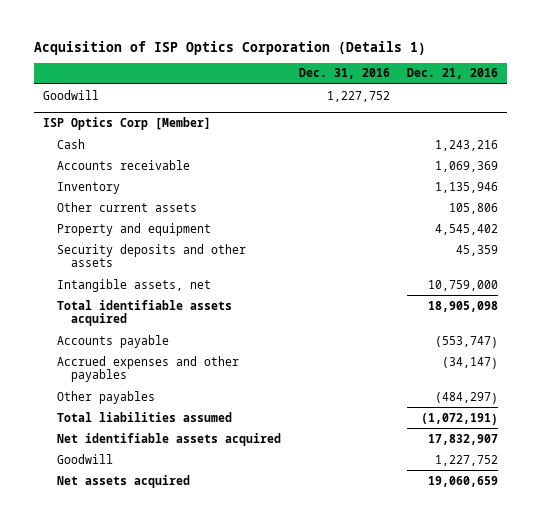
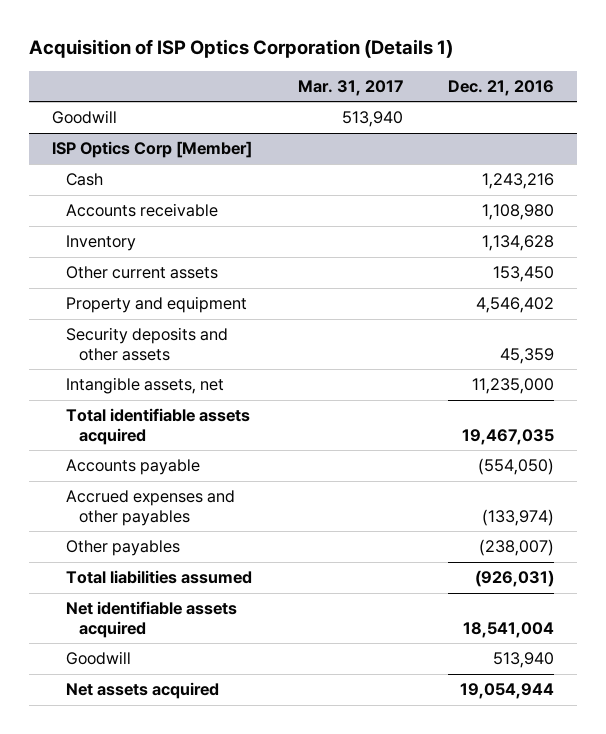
- | Dec. 31, 2016 | Dec. 21, 2016
+ | Mar. 31, 2017 | Dec. 21, 2016
@ ISP Optics Corp [Member]
- Accounts receivable | | 1,069,369
- Inventory | | 1,135,946
- Other current assets | | 105,806
- Property and equipment | | 4,545,402
+ Accounts receivable | | 1,108,980
+ Inventory | | 1,134,628
+ Other current assets | | 153,450
+ Property and equipment | | 4,546,402
- Intangible assets, net | | 10,759,000
- Total identifiable assets acquired | | 18,905,098
- Accounts payable | | (553,747)
- Accrued expenses and other payables | | (34,147)
- Other payables | | (484,297)
- Total liabilities assumed | | (1,072,191)
- Net identifiable assets acquired | | 17,832,907
- Goodwill | | 1,227,752
- Net assets acquired | | 19,060,659
+ Intangible assets, net | | 11,235,000
+ Total identifiable assets acquired | | 19,467,035
+ Accounts payable | | (554,050)
+ Accrued expenses and other payables | | (133,974)
+ Other payables | | (238,007)
+ Total liabilities assumed | | (926,031)
+ Net identifiable assets acquired | | 18,541,004
+ Goodwill | | 513,940
+ Net assets acquired | | 19,054,944

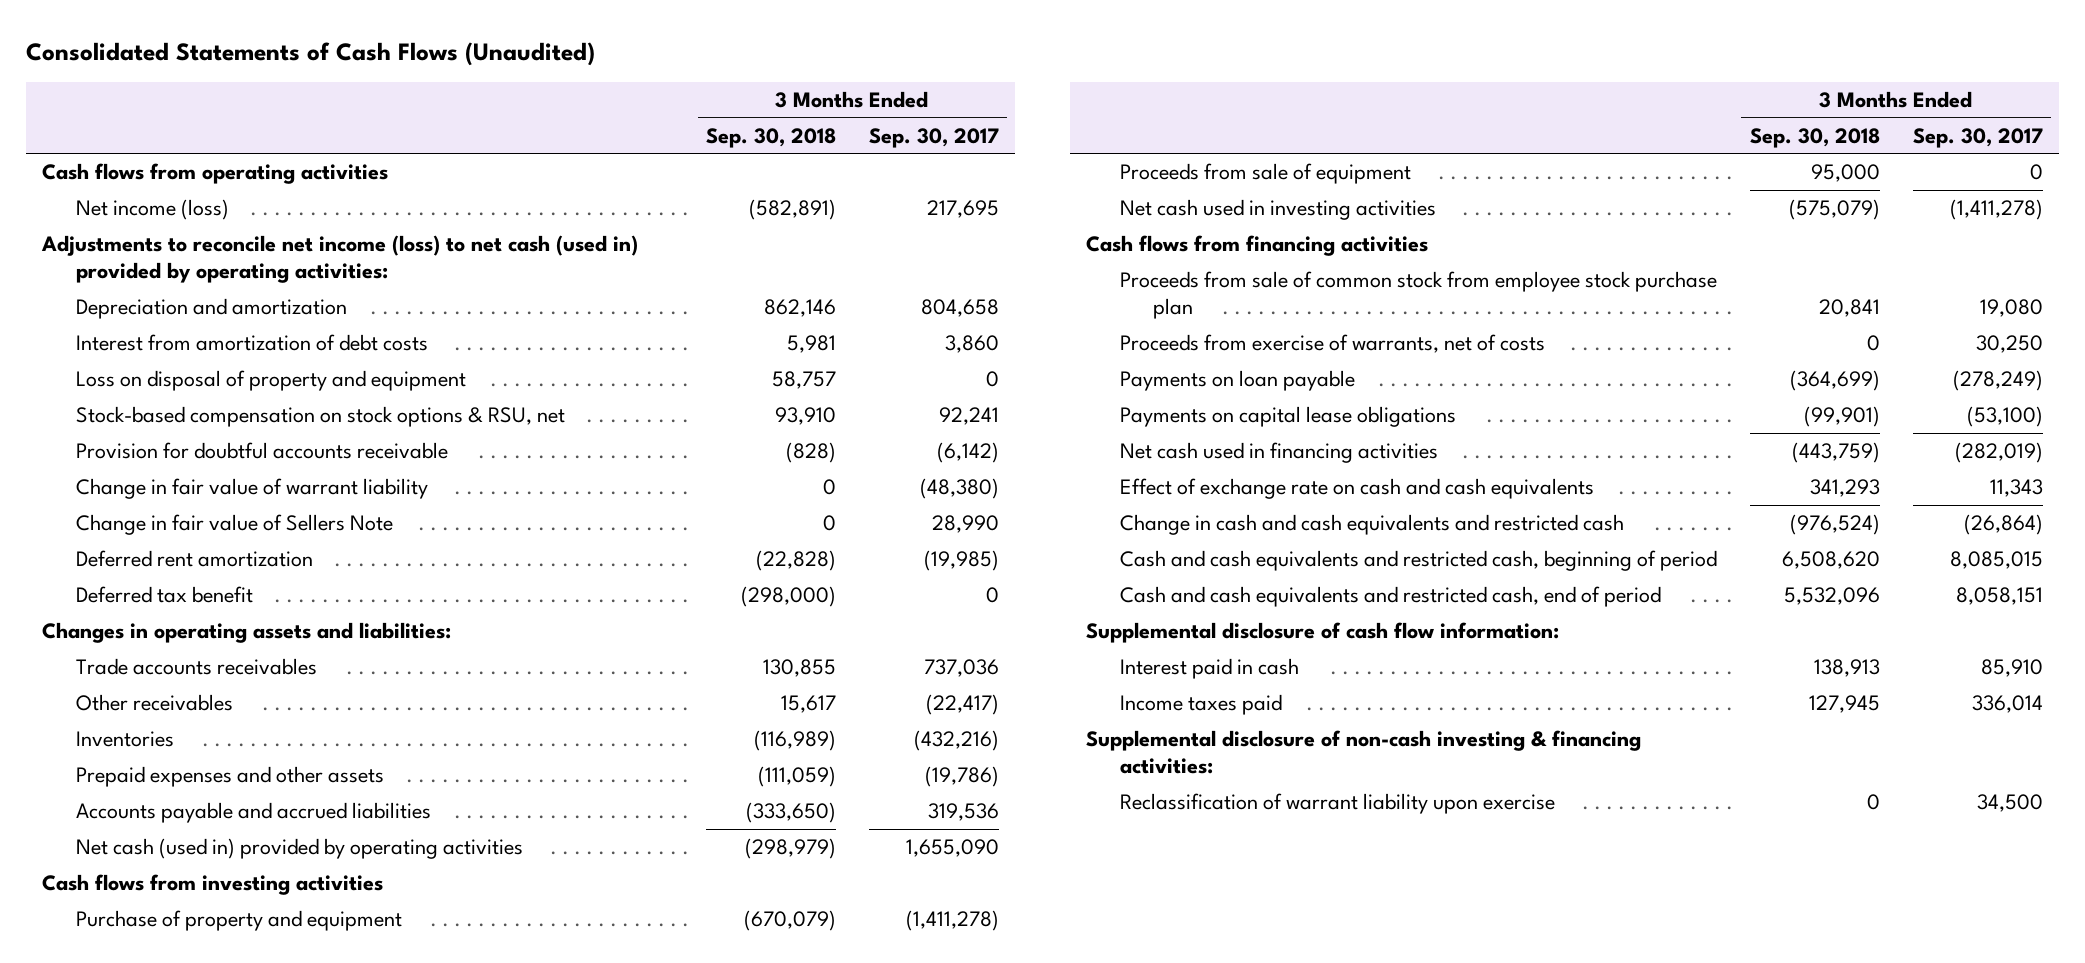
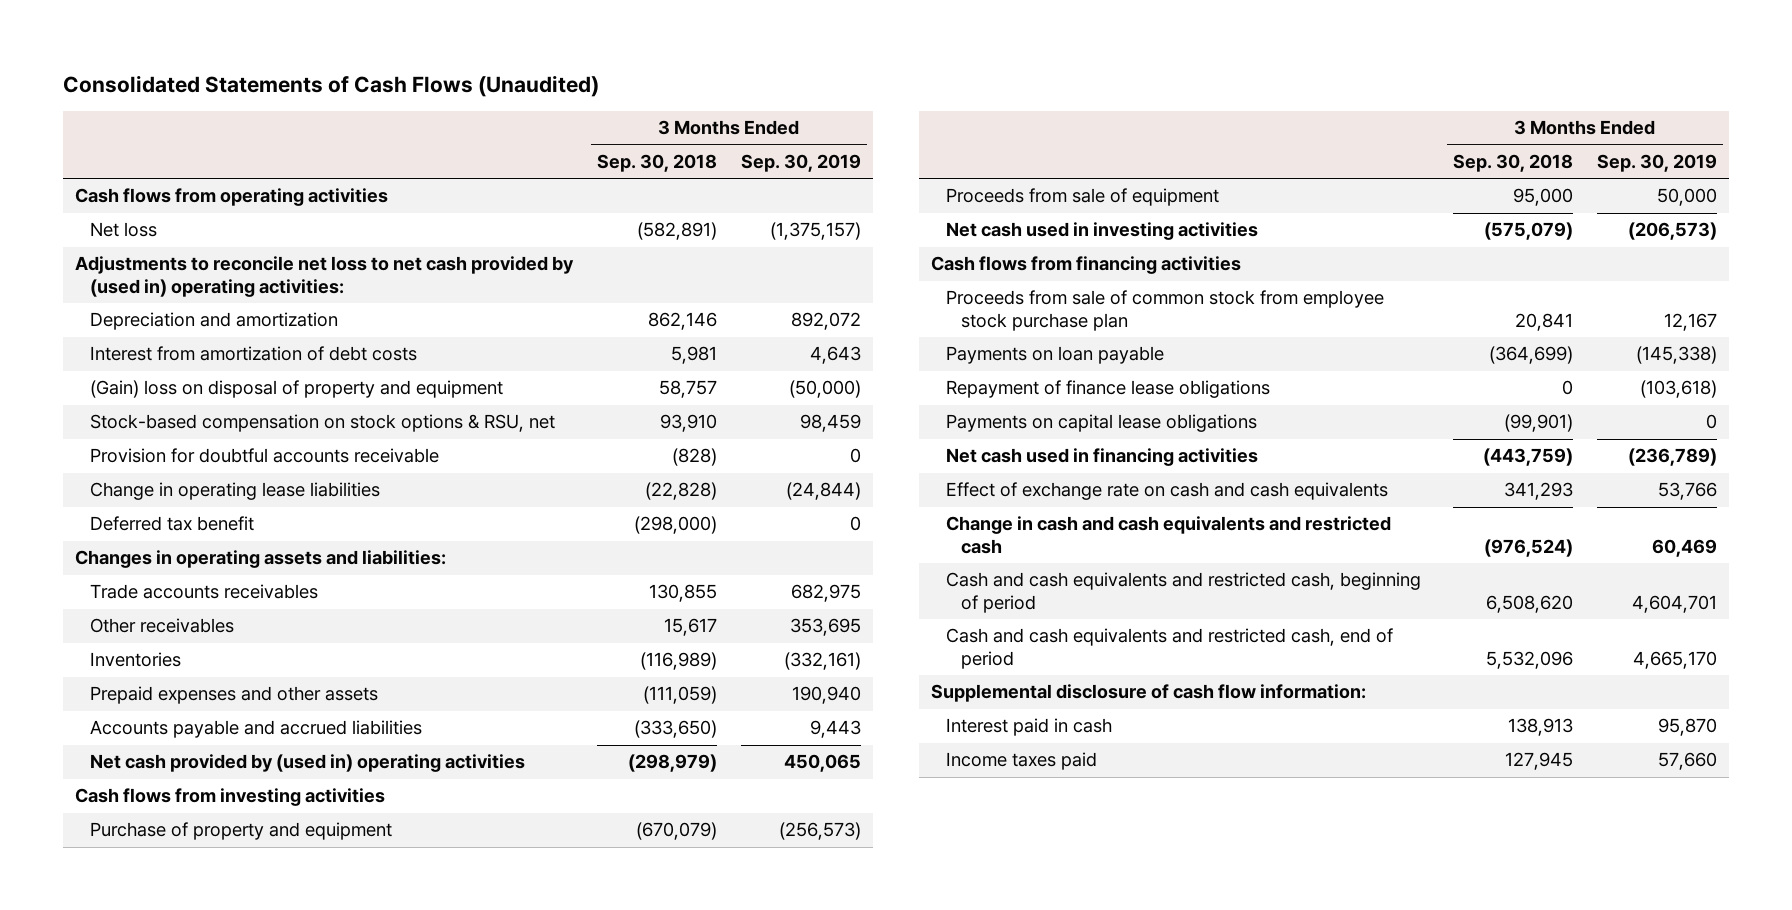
- | 3 Months Ended Sep. 30, 2018 | 3 Months Ended Sep. 30, 2017
+ | 3 Months Ended Sep. 30, 2018 | 3 Months Ended Sep. 30, 2019
- Net income (loss) | (582,891) | 217,695
- Adjustments to reconcile net income (loss) to net cash (used in) provided by operating activities:
+ Net loss | (582,891) | (1,375,157)
+ Adjustments to reconcile net loss to net cash provided by (used in) operating activities:
- Loss on disposal of property and equipment | 58,757 | 0
+ (Gain) loss on disposal of property and equipment | 58,757 | (50,000)
- Change in fair value of warrant liability | 0 | (48,380)
- Change in fair value of Sellers Note | 0 | 28,990
- Deferred rent amortization | (22,828) | (19,985)
+ Change in operating lease liabilities | (22,828) | (24,844)
- Net cash (used in) provided by operating activities | (298,979) | 1,655,090
+ Net cash provided by (used in) operating activities | (298,979) | 450,065
- Proceeds from exercise of warrants, net of costs | 0 | 30,250
+ Repayment of finance lease obligations | 0 | (103,618)
- Supplemental disclosure of non-cash investing & financing activities:
- Reclassification of warrant liability upon exercise | 0 | 34,500

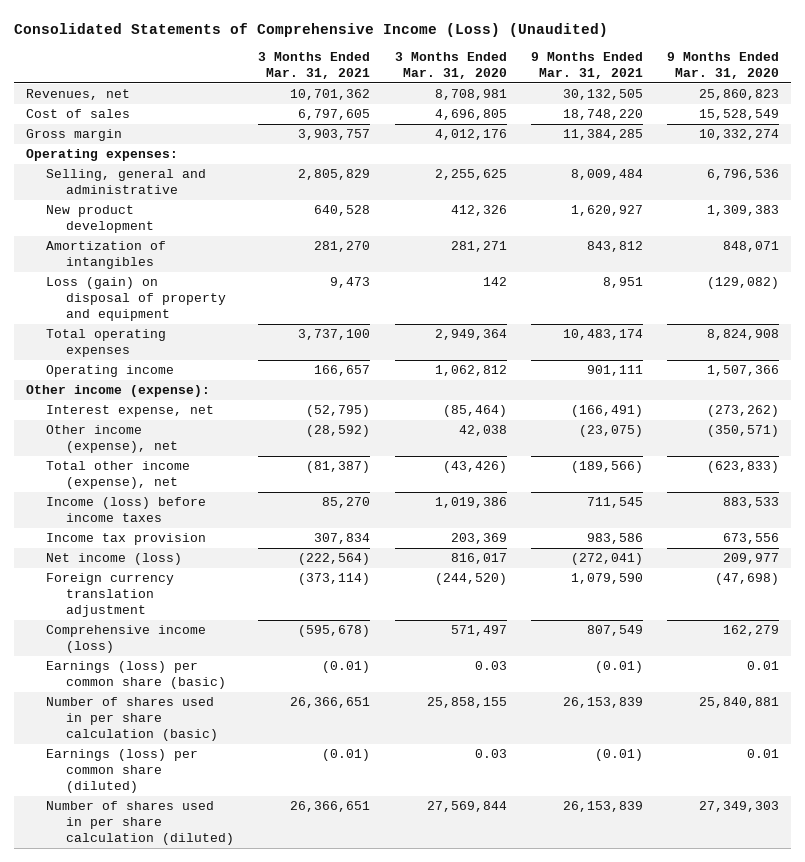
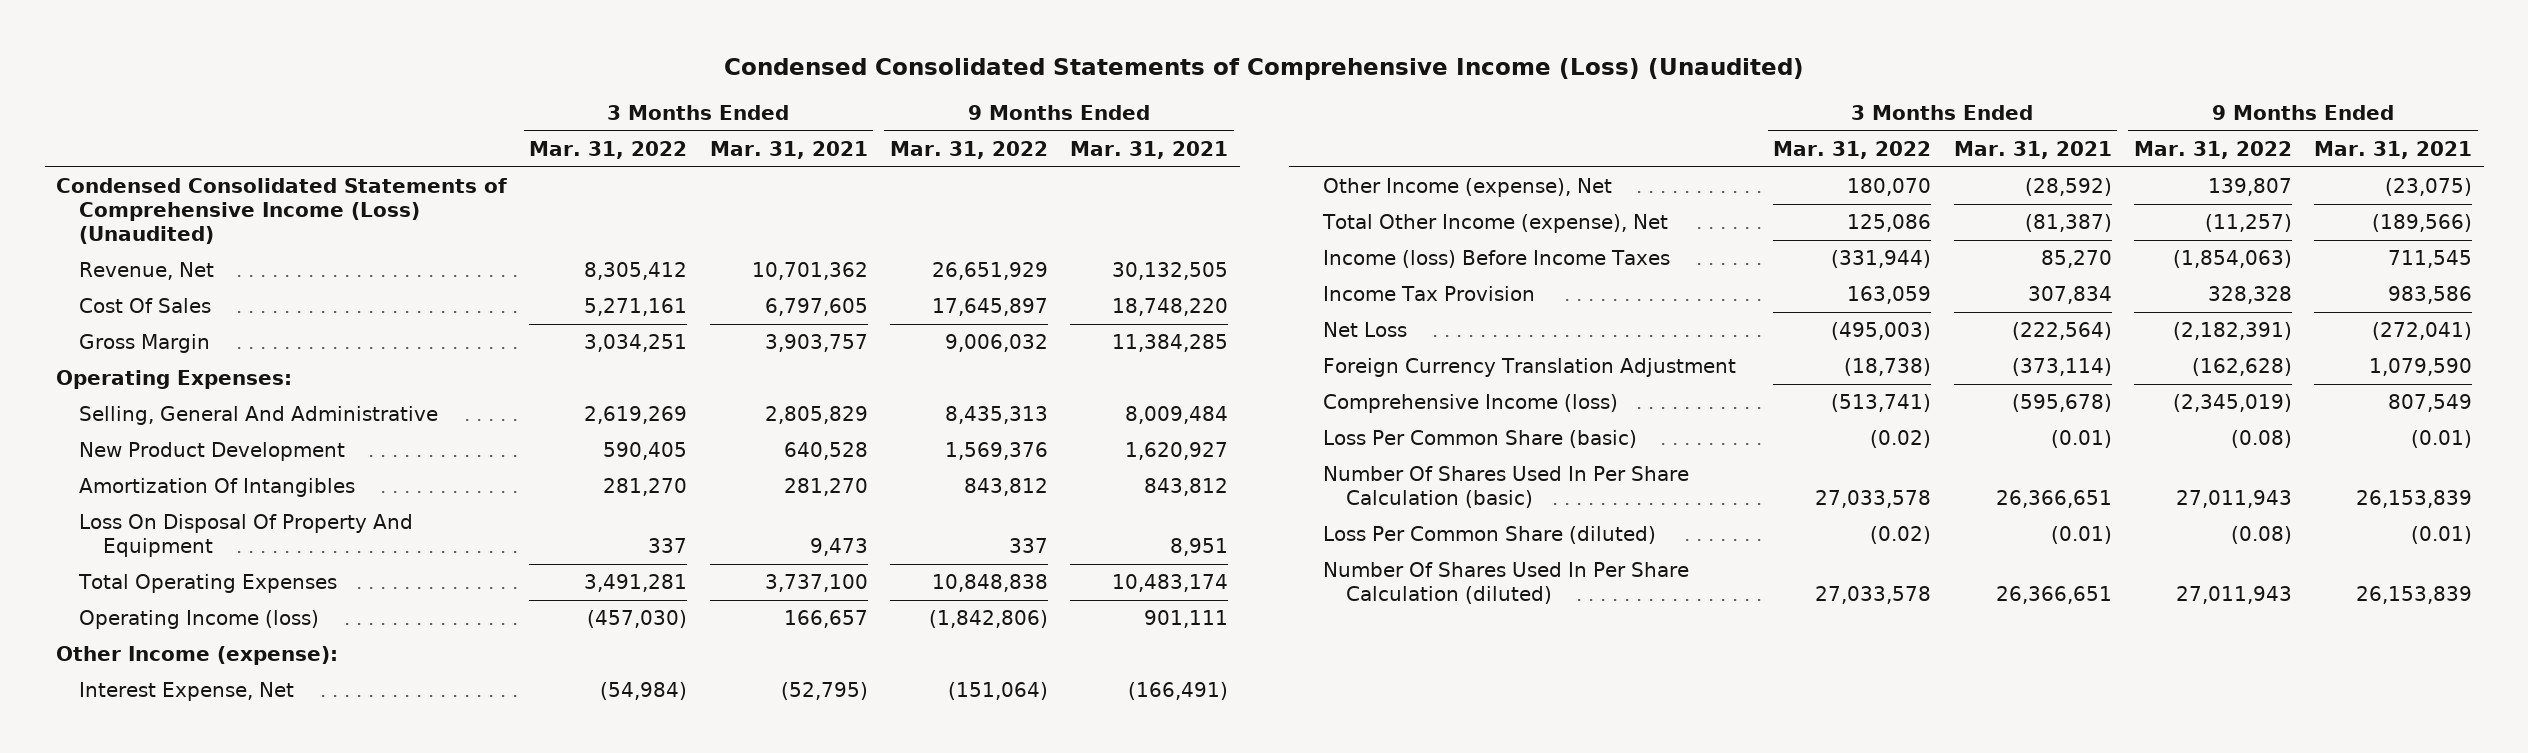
- Consolidated Statements of Comprehensive Income (Loss) (Unaudited)
+ Condensed Consolidated Statements of Comprehensive Income (Loss) (Unaudited)
- | 3 Months Ended Mar. 31, 2021 | 3 Months Ended Mar. 31, 2020 | 9 Months Ended Mar. 31, 2021 | 9 Months Ended Mar. 31, 2020
+ | 3 Months Ended Mar. 31, 2022 | 3 Months Ended Mar. 31, 2021 | 9 Months Ended Mar. 31, 2022 | 9 Months Ended Mar. 31, 2021
- Revenues, net | 10,701,362 | 8,708,981 | 30,132,505 | 25,860,823
- Cost of sales | 6,797,605 | 4,696,805 | 18,748,220 | 15,528,549
- Gross margin | 3,903,757 | 4,012,176 | 11,384,285 | 10,332,274
- Operating expenses:
- Selling, general and administrative | 2,805,829 | 2,255,625 | 8,009,484 | 6,796,536
- New product development | 640,528 | 412,326 | 1,620,927 | 1,309,383
- Amortization of intangibles | 281,270 | 281,271 | 843,812 | 848,071
- Loss (gain) on disposal of property and equipment | 9,473 | 142 | 8,951 | (129,082)
- Total operating expenses | 3,737,100 | 2,949,364 | 10,483,174 | 8,824,908
- Operating income | 166,657 | 1,062,812 | 901,111 | 1,507,366
- Other income (expense):
- Interest expense, net | (52,795) | (85,464) | (166,491) | (273,262)
- Other income (expense), net | (28,592) | 42,038 | (23,075) | (350,571)
- Total other income (expense), net | (81,387) | (43,426) | (189,566) | (623,833)
- Income (loss) before income taxes | 85,270 | 1,019,386 | 711,545 | 883,533
- Income tax provision | 307,834 | 203,369 | 983,586 | 673,556
- Net income (loss) | (222,564) | 816,017 | (272,041) | 209,977
- Foreign currency translation adjustment | (373,114) | (244,520) | 1,079,590 | (47,698)
- Comprehensive income (loss) | (595,678) | 571,497 | 807,549 | 162,279
- Earnings (loss) per common share (basic) | (0.01) | 0.03 | (0.01) | 0.01
- Number of shares used in per share calculation (basic) | 26,366,651 | 25,858,155 | 26,153,839 | 25,840,881
- Earnings (loss) per common share (diluted) | (0.01) | 0.03 | (0.01) | 0.01
- Number of shares used in per share calculation (diluted) | 26,366,651 | 27,569,844 | 26,153,839 | 27,349,303
+ Condensed Consolidated Statements of Comprehensive Income (Loss) (Unaudited)
+ Revenue, Net | 8,305,412 | 10,701,362 | 26,651,929 | 30,132,505
+ Cost Of Sales | 5,271,161 | 6,797,605 | 17,645,897 | 18,748,220
+ Gross Margin | 3,034,251 | 3,903,757 | 9,006,032 | 11,384,285
+ Operating Expenses:
+ Selling, General And Administrative | 2,619,269 | 2,805,829 | 8,435,313 | 8,009,484
+ New Product Development | 590,405 | 640,528 | 1,569,376 | 1,620,927
+ Amortization Of Intangibles | 281,270 | 281,270 | 843,812 | 843,812
+ Loss On Disposal Of Property And Equipment | 337 | 9,473 | 337 | 8,951
+ Total Operating Expenses | 3,491,281 | 3,737,100 | 10,848,838 | 10,483,174
+ Operating Income (loss) | (457,030) | 166,657 | (1,842,806) | 901,111
+ Other Income (expense):
+ Interest Expense, Net | (54,984) | (52,795) | (151,064) | (166,491)
+ Other Income (expense), Net | 180,070 | (28,592) | 139,807 | (23,075)
+ Total Other Income (expense), Net | 125,086 | (81,387) | (11,257) | (189,566)
+ Income (loss) Before Income Taxes | (331,944) | 85,270 | (1,854,063) | 711,545
+ Income Tax Provision | 163,059 | 307,834 | 328,328 | 983,586
+ Net Loss | (495,003) | (222,564) | (2,182,391) | (272,041)
+ Foreign Currency Translation Adjustment | (18,738) | (373,114) | (162,628) | 1,079,590
+ Comprehensive Income (loss) | (513,741) | (595,678) | (2,345,019) | 807,549
+ Loss Per Common Share (basic) | (0.02) | (0.01) | (0.08) | (0.01)
+ Number Of Shares Used In Per Share Calculation (basic) | 27,033,578 | 26,366,651 | 27,011,943 | 26,153,839
+ Loss Per Common Share (diluted) | (0.02) | (0.01) | (0.08) | (0.01)
+ Number Of Shares Used In Per Share Calculation (diluted) | 27,033,578 | 26,366,651 | 27,011,943 | 26,153,839

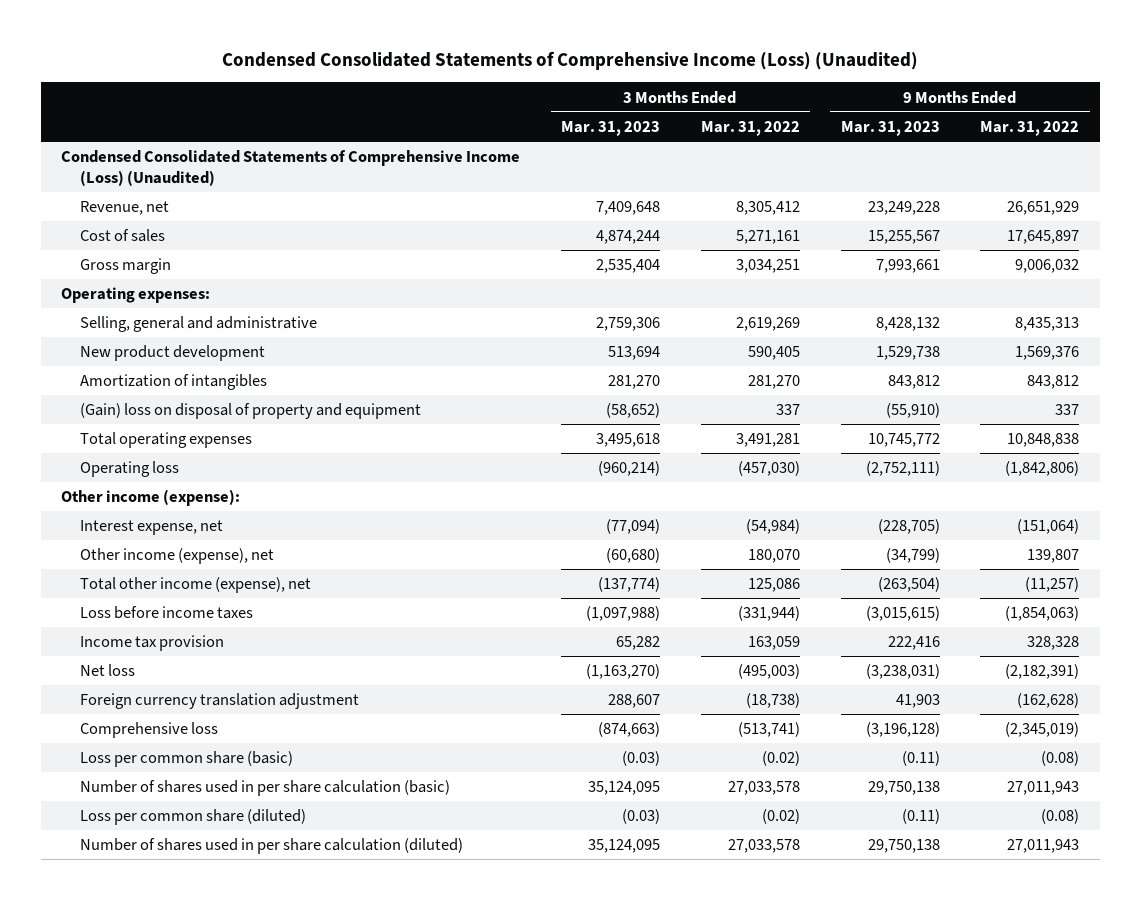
- | 3 Months Ended Mar. 31, 2022 | 3 Months Ended Mar. 31, 2021 | 9 Months Ended Mar. 31, 2022 | 9 Months Ended Mar. 31, 2021
+ | 3 Months Ended Mar. 31, 2023 | 3 Months Ended Mar. 31, 2022 | 9 Months Ended Mar. 31, 2023 | 9 Months Ended Mar. 31, 2022
- Revenue, Net | 8,305,412 | 10,701,362 | 26,651,929 | 30,132,505
- Cost Of Sales | 5,271,161 | 6,797,605 | 17,645,897 | 18,748,220
- Gross Margin | 3,034,251 | 3,903,757 | 9,006,032 | 11,384,285
- Operating Expenses:
- Selling, General And Administrative | 2,619,269 | 2,805,829 | 8,435,313 | 8,009,484
- New Product Development | 590,405 | 640,528 | 1,569,376 | 1,620,927
- Amortization Of Intangibles | 281,270 | 281,270 | 843,812 | 843,812
- Loss On Disposal Of Property And Equipment | 337 | 9,473 | 337 | 8,951
- Total Operating Expenses | 3,491,281 | 3,737,100 | 10,848,838 | 10,483,174
- Operating Income (loss) | (457,030) | 166,657 | (1,842,806) | 901,111
- Other Income (expense):
- Interest Expense, Net | (54,984) | (52,795) | (151,064) | (166,491)
- Other Income (expense), Net | 180,070 | (28,592) | 139,807 | (23,075)
- Total Other Income (expense), Net | 125,086 | (81,387) | (11,257) | (189,566)
- Income (loss) Before Income Taxes | (331,944) | 85,270 | (1,854,063) | 711,545
- Income Tax Provision | 163,059 | 307,834 | 328,328 | 983,586
- Net Loss | (495,003) | (222,564) | (2,182,391) | (272,041)
- Foreign Currency Translation Adjustment | (18,738) | (373,114) | (162,628) | 1,079,590
- Comprehensive Income (loss) | (513,741) | (595,678) | (2,345,019) | 807,549
- Loss Per Common Share (basic) | (0.02) | (0.01) | (0.08) | (0.01)
- Number Of Shares Used In Per Share Calculation (basic) | 27,033,578 | 26,366,651 | 27,011,943 | 26,153,839
- Loss Per Common Share (diluted) | (0.02) | (0.01) | (0.08) | (0.01)
- Number Of Shares Used In Per Share Calculation (diluted) | 27,033,578 | 26,366,651 | 27,011,943 | 26,153,839
+ Revenue, net | 7,409,648 | 8,305,412 | 23,249,228 | 26,651,929
+ Cost of sales | 4,874,244 | 5,271,161 | 15,255,567 | 17,645,897
+ Gross margin | 2,535,404 | 3,034,251 | 7,993,661 | 9,006,032
+ Operating expenses:
+ Selling, general and administrative | 2,759,306 | 2,619,269 | 8,428,132 | 8,435,313
+ New product development | 513,694 | 590,405 | 1,529,738 | 1,569,376
+ Amortization of intangibles | 281,270 | 281,270 | 843,812 | 843,812
+ (Gain) loss on disposal of property and equipment | (58,652) | 337 | (55,910) | 337
+ Total operating expenses | 3,495,618 | 3,491,281 | 10,745,772 | 10,848,838
+ Operating loss | (960,214) | (457,030) | (2,752,111) | (1,842,806)
+ Other income (expense):
+ Interest expense, net | (77,094) | (54,984) | (228,705) | (151,064)
+ Other income (expense), net | (60,680) | 180,070 | (34,799) | 139,807
+ Total other income (expense), net | (137,774) | 125,086 | (263,504) | (11,257)
+ Loss before income taxes | (1,097,988) | (331,944) | (3,015,615) | (1,854,063)
+ Income tax provision | 65,282 | 163,059 | 222,416 | 328,328
+ Net loss | (1,163,270) | (495,003) | (3,238,031) | (2,182,391)
+ Foreign currency translation adjustment | 288,607 | (18,738) | 41,903 | (162,628)
+ Comprehensive loss | (874,663) | (513,741) | (3,196,128) | (2,345,019)
+ Loss per common share (basic) | (0.03) | (0.02) | (0.11) | (0.08)
+ Number of shares used in per share calculation (basic) | 35,124,095 | 27,033,578 | 29,750,138 | 27,011,943
+ Loss per common share (diluted) | (0.03) | (0.02) | (0.11) | (0.08)
+ Number of shares used in per share calculation (diluted) | 35,124,095 | 27,033,578 | 29,750,138 | 27,011,943

